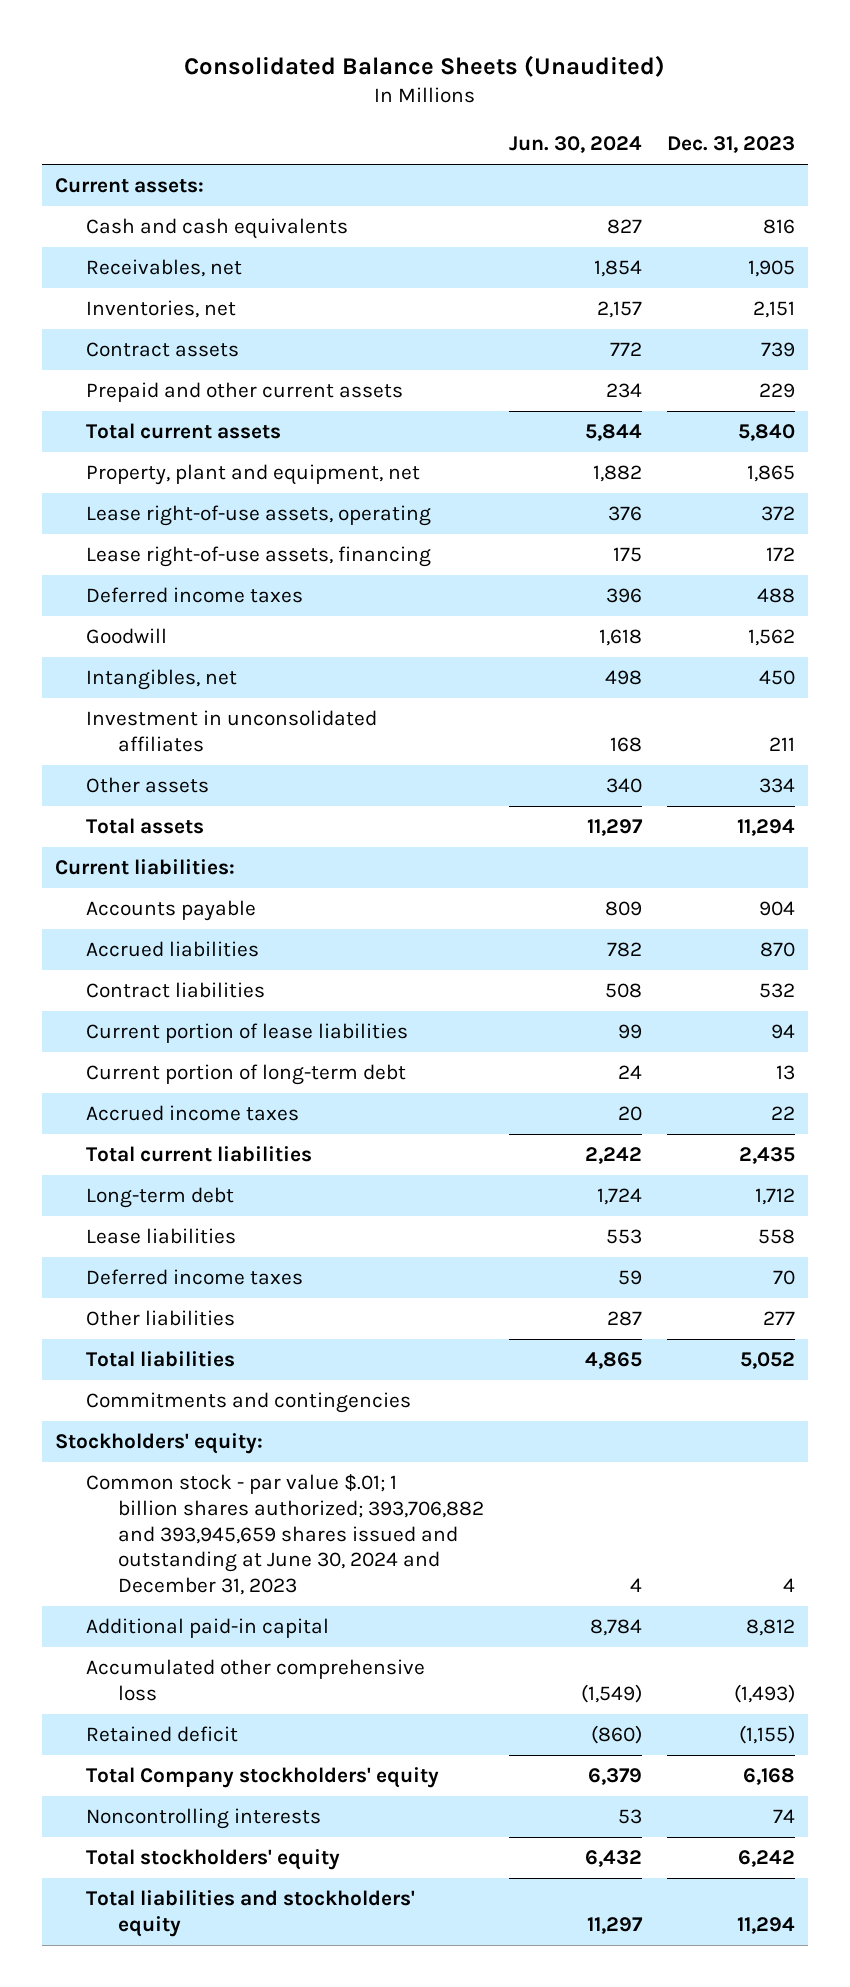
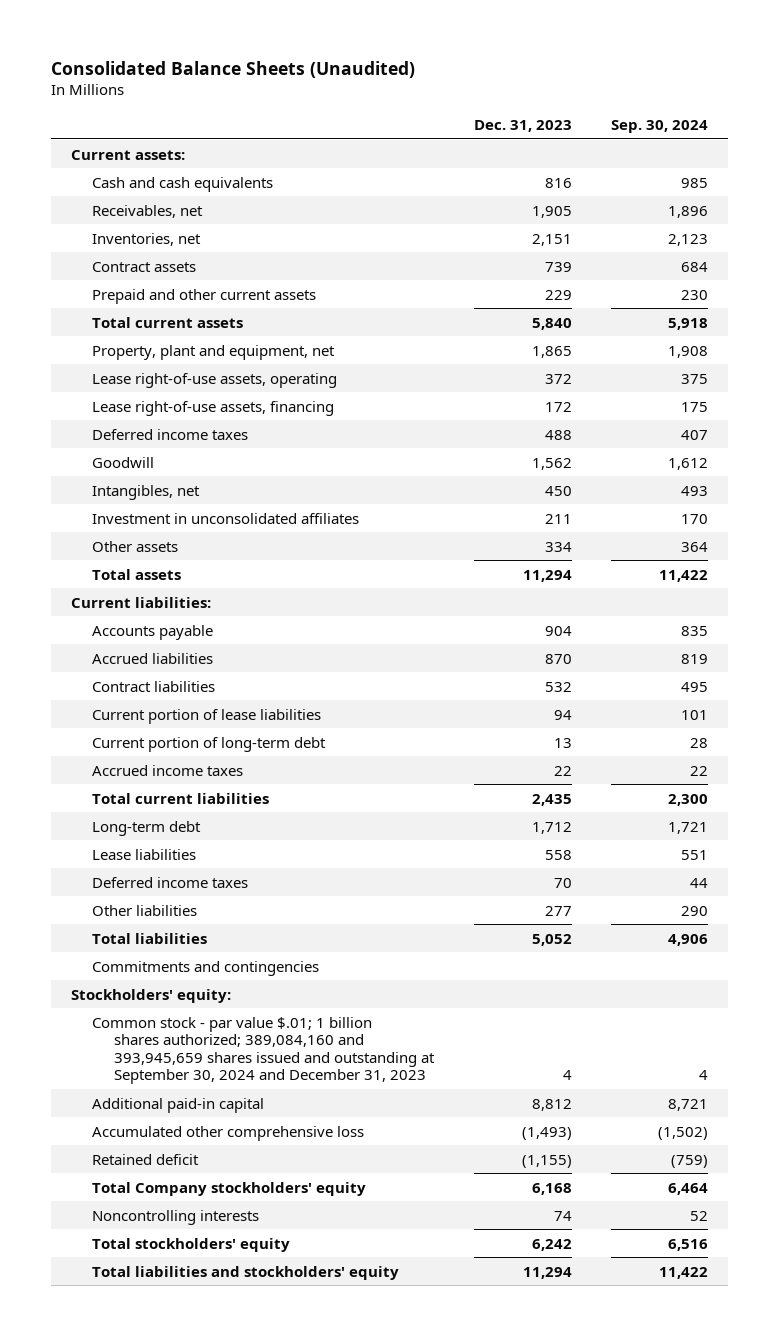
- | Jun. 30, 2024 | Dec. 31, 2023
+ | Dec. 31, 2023 | Sep. 30, 2024
- Common stock - par value $.01; 1 billion shares authorized; 393,706,882 and 393,945,659 shares issued and outstanding at June 30, 2024 and December 31, 2023 | 4 | 4
+ Common stock - par value $.01; 1 billion shares authorized; 389,084,160 and 393,945,659 shares issued and outstanding at September 30, 2024 and December 31, 2023 | 4 | 4

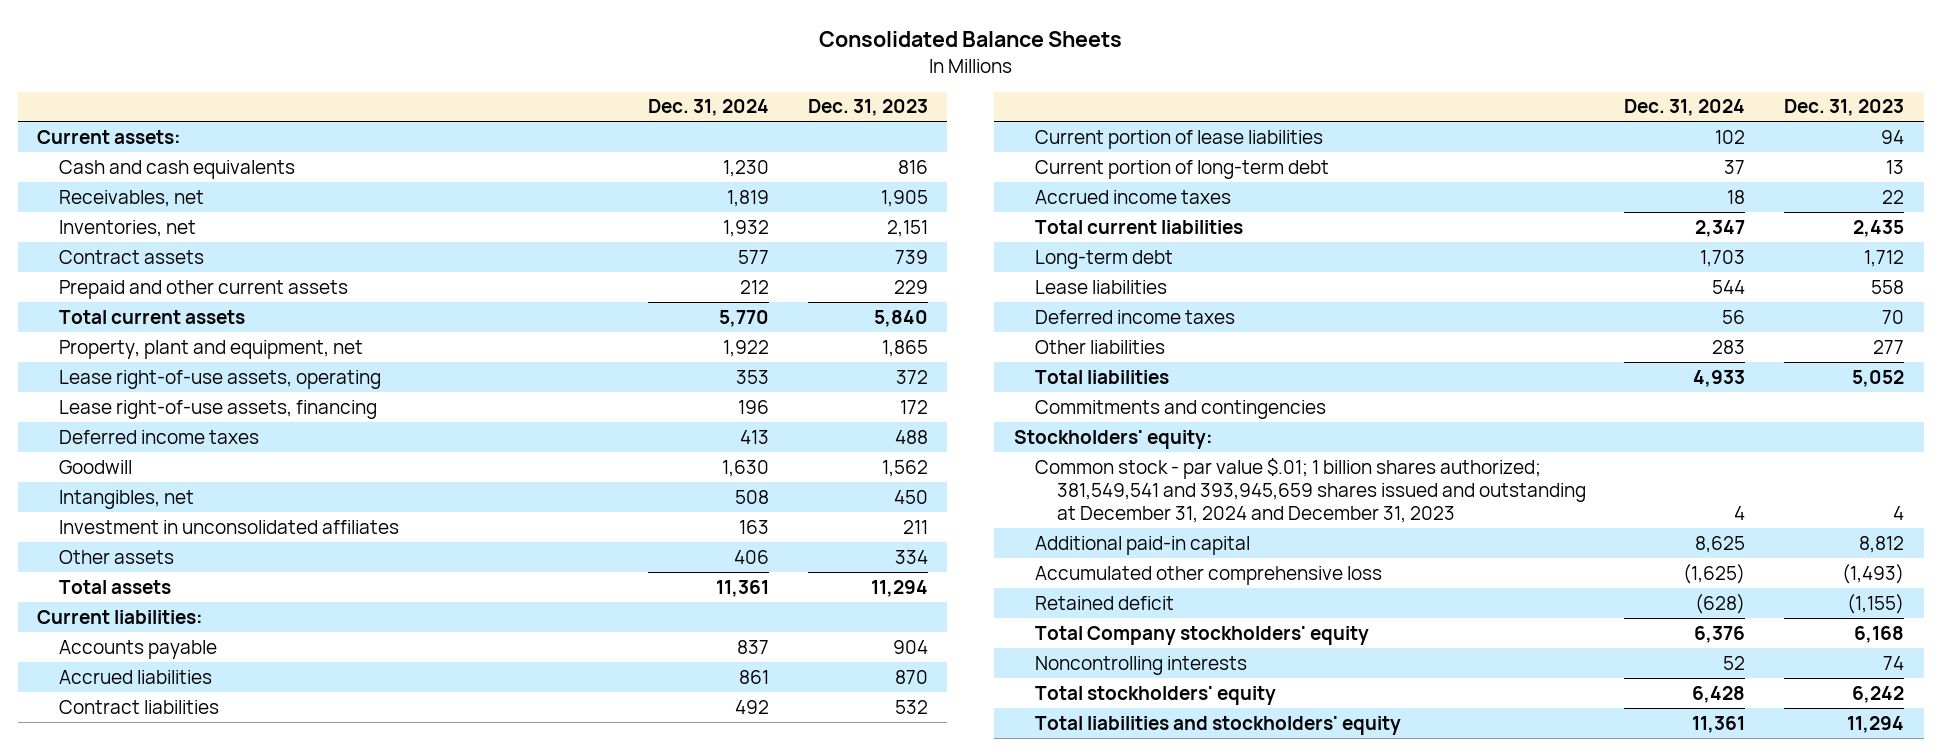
- Consolidated Balance Sheets (Unaudited)
+ Consolidated Balance Sheets
- | Dec. 31, 2023 | Sep. 30, 2024
+ | Dec. 31, 2024 | Dec. 31, 2023
- Common stock - par value $.01; 1 billion shares authorized; 389,084,160 and 393,945,659 shares issued and outstanding at September 30, 2024 and December 31, 2023 | 4 | 4
+ Common stock - par value $.01; 1 billion shares authorized; 381,549,541 and 393,945,659 shares issued and outstanding at December 31, 2024 and December 31, 2023 | 4 | 4

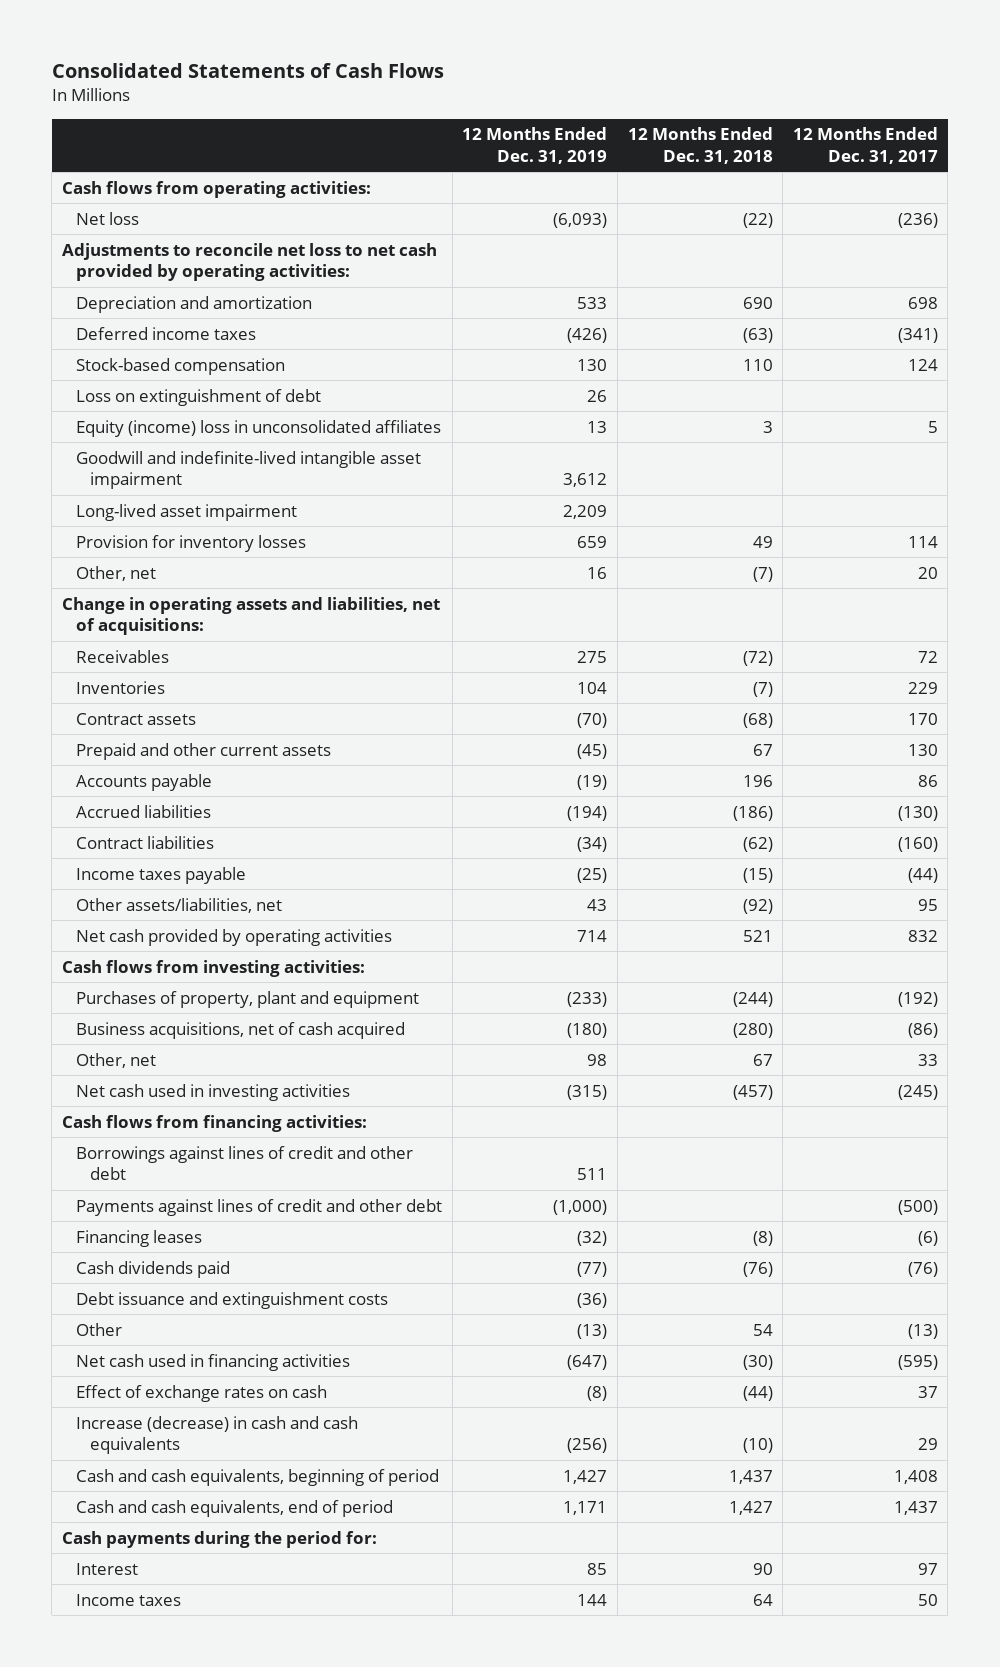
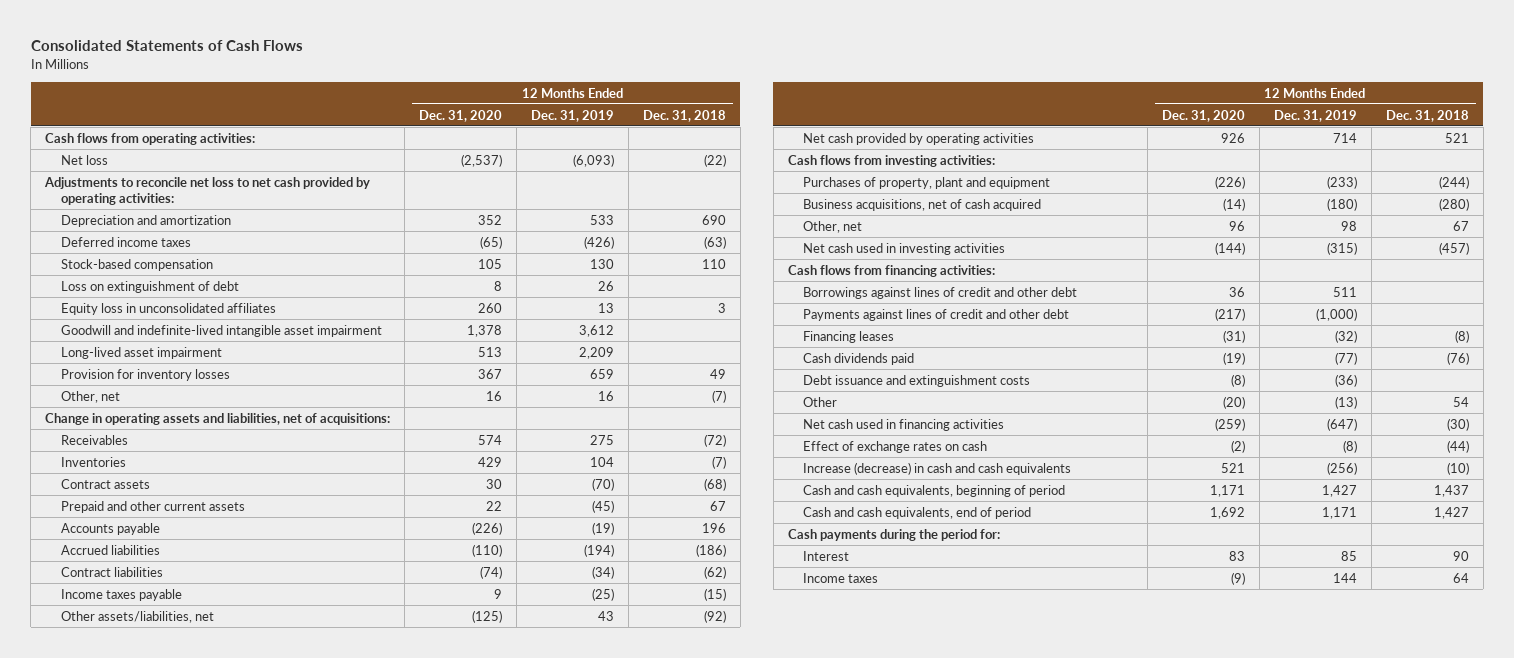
- | 12 Months Ended Dec. 31, 2019 | 12 Months Ended Dec. 31, 2018 | 12 Months Ended Dec. 31, 2017
+ | 12 Months Ended Dec. 31, 2020 | 12 Months Ended Dec. 31, 2019 | 12 Months Ended Dec. 31, 2018
- Equity (income) loss in unconsolidated affiliates | 13 | 3 | 5
+ Equity loss in unconsolidated affiliates | 260 | 13 | 3

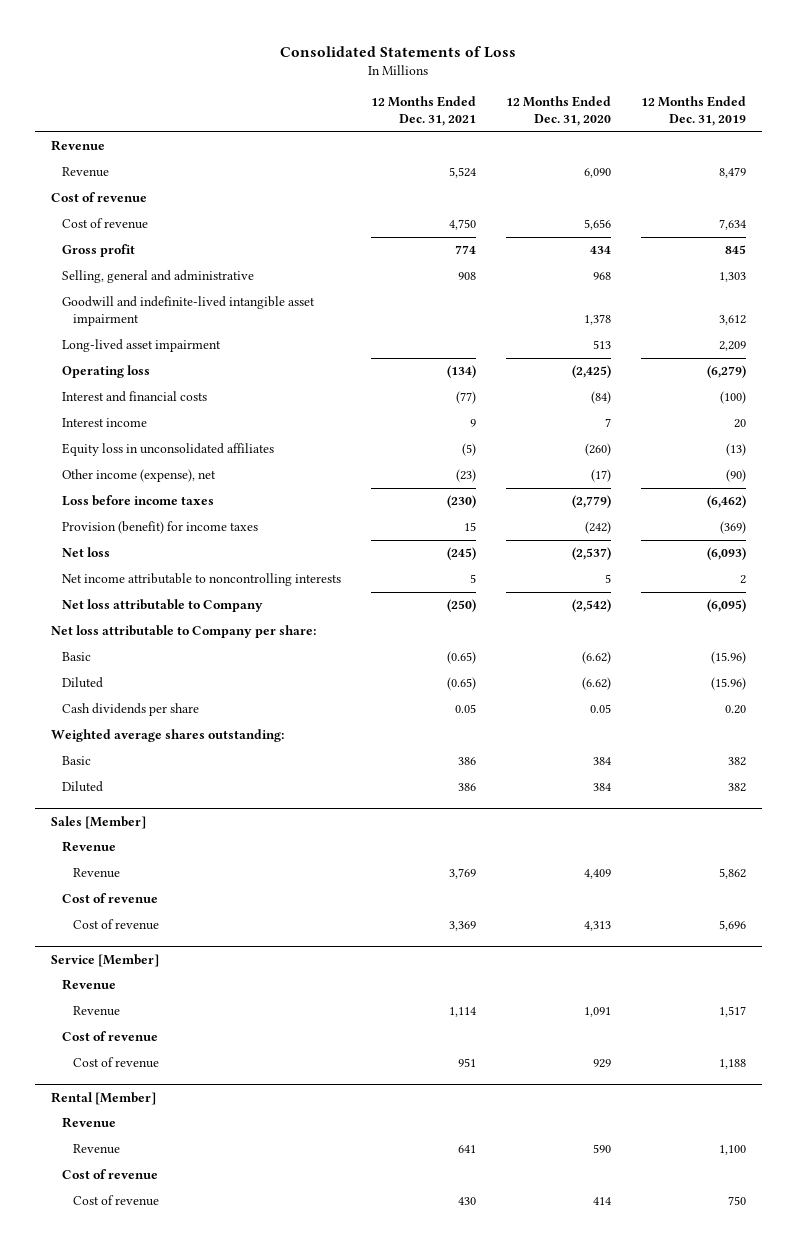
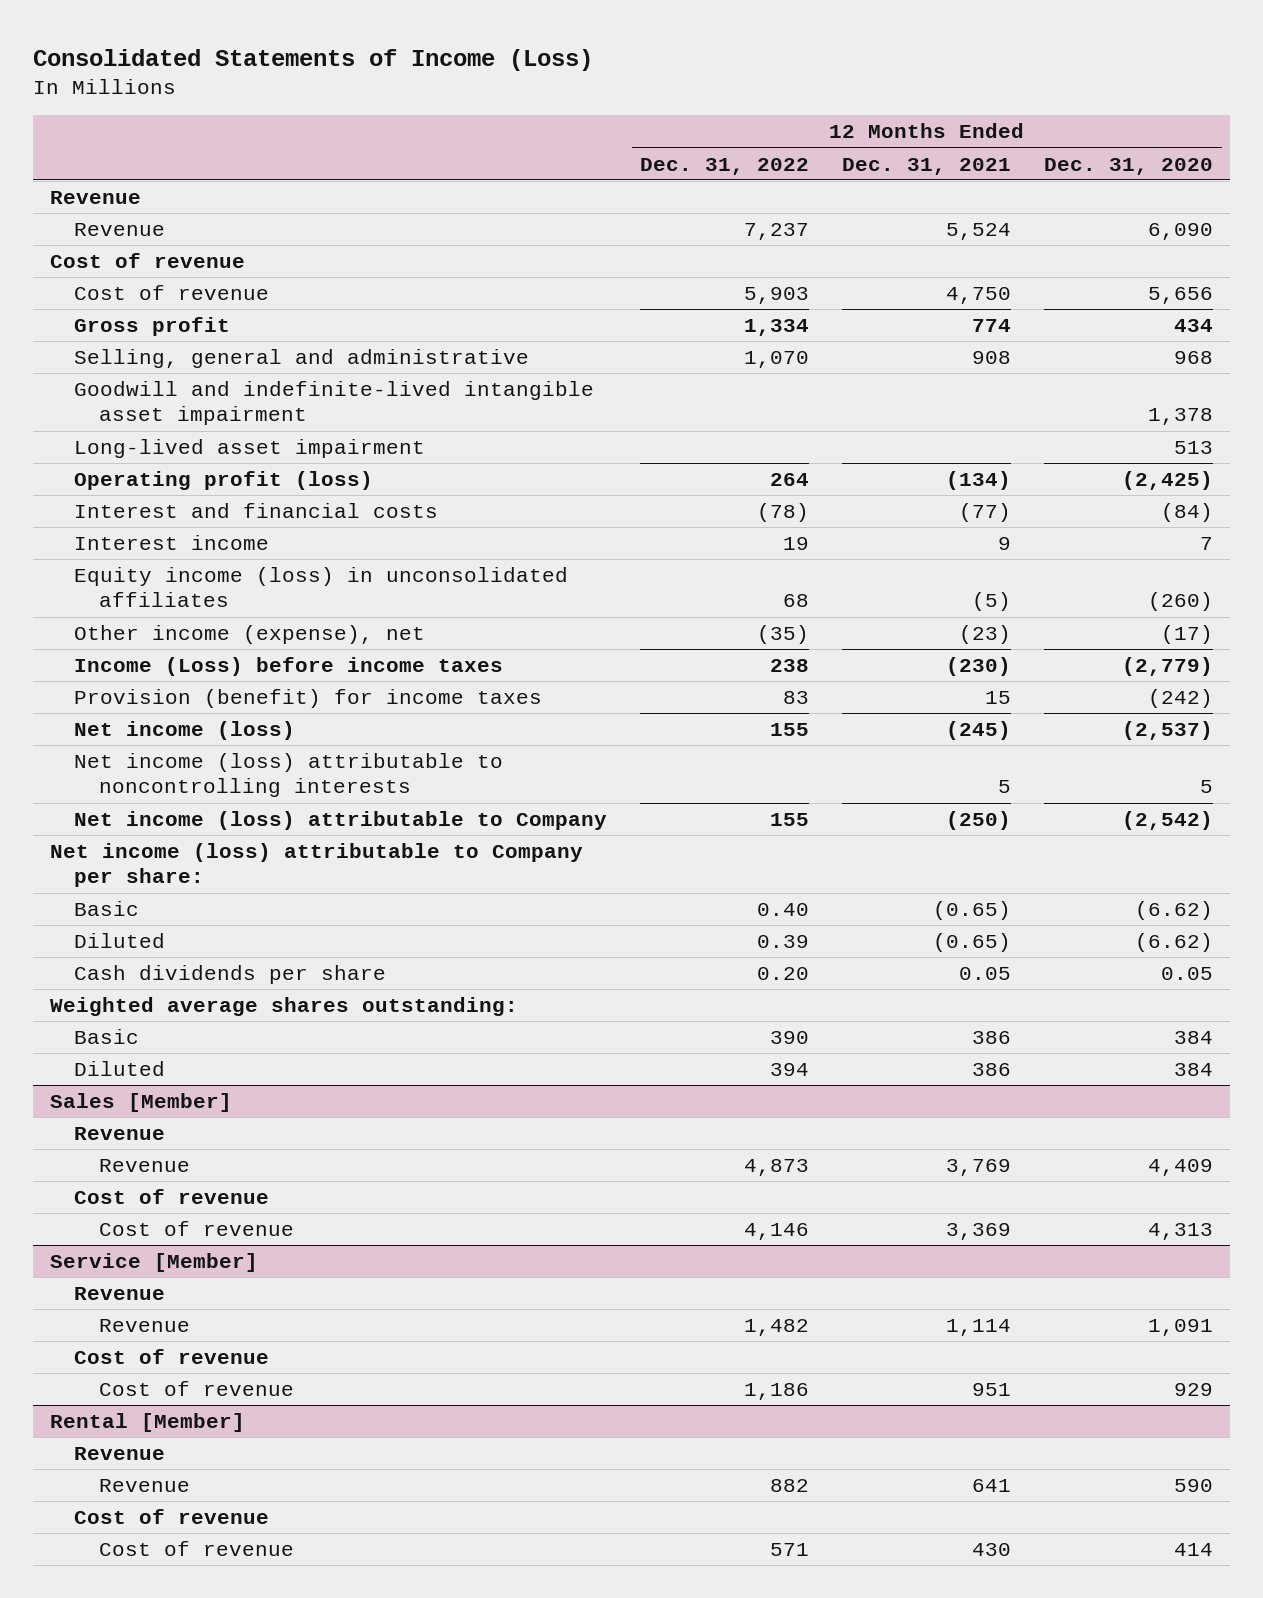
- Consolidated Statements of Loss
+ Consolidated Statements of Income (Loss)
- | 12 Months Ended Dec. 31, 2021 | 12 Months Ended Dec. 31, 2020 | 12 Months Ended Dec. 31, 2019
+ | 12 Months Ended Dec. 31, 2022 | 12 Months Ended Dec. 31, 2021 | 12 Months Ended Dec. 31, 2020
- Operating loss | (134) | (2,425) | (6,279)
+ Operating profit (loss) | 264 | (134) | (2,425)
- Equity loss in unconsolidated affiliates | (5) | (260) | (13)
+ Equity income (loss) in unconsolidated affiliates | 68 | (5) | (260)
- Loss before income taxes | (230) | (2,779) | (6,462)
+ Income (Loss) before income taxes | 238 | (230) | (2,779)
- Net loss | (245) | (2,537) | (6,093)
- Net income attributable to noncontrolling interests | 5 | 5 | 2
- Net loss attributable to Company | (250) | (2,542) | (6,095)
- Net loss attributable to Company per share:
+ Net income (loss) | 155 | (245) | (2,537)
+ Net income (loss) attributable to noncontrolling interests | | 5 | 5
+ Net income (loss) attributable to Company | 155 | (250) | (2,542)
+ Net income (loss) attributable to Company per share:

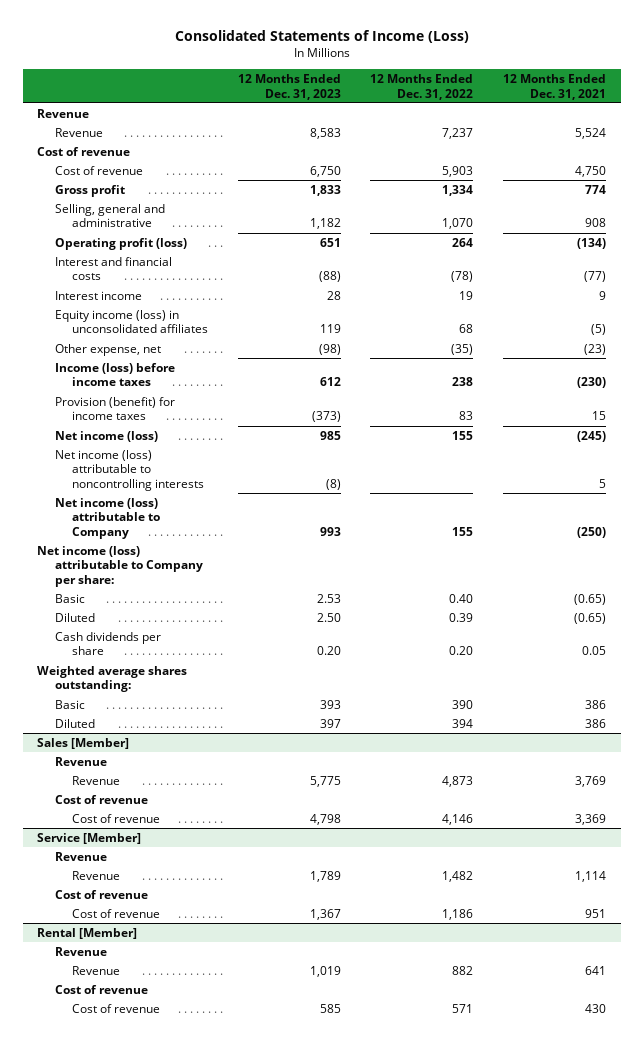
- | 12 Months Ended Dec. 31, 2022 | 12 Months Ended Dec. 31, 2021 | 12 Months Ended Dec. 31, 2020
+ | 12 Months Ended Dec. 31, 2023 | 12 Months Ended Dec. 31, 2022 | 12 Months Ended Dec. 31, 2021
- Goodwill and indefinite-lived intangible asset impairment | | | 1,378
- Long-lived asset impairment | | | 513
- Other income (expense), net | (35) | (23) | (17)
- Income (Loss) before income taxes | 238 | (230) | (2,779)
+ Other expense, net | (98) | (35) | (23)
+ Income (loss) before income taxes | 612 | 238 | (230)

